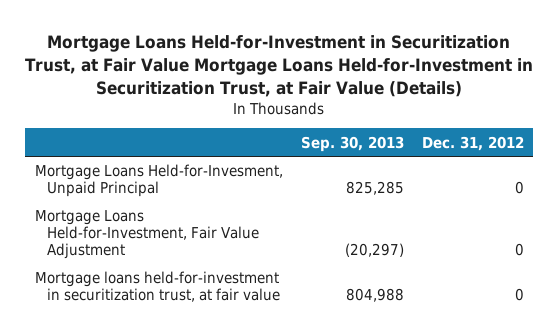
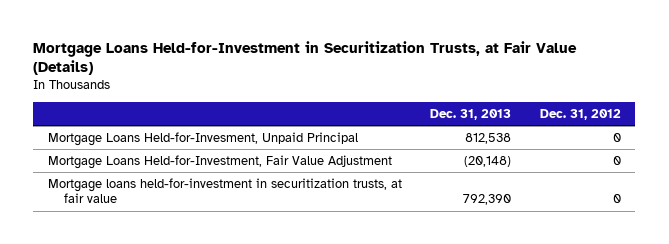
- Mortgage Loans Held-for-Investment in Securitization Trust, at Fair Value Mortgage Loans Held-for-Investment in Securitization Trust, at Fair Value (Details)
+ Mortgage Loans Held-for-Investment in Securitization Trusts, at Fair Value (Details)
- | Sep. 30, 2013 | Dec. 31, 2012
+ | Dec. 31, 2013 | Dec. 31, 2012
- Mortgage loans held-for-investment in securitization trust, at fair value | 804,988 | 0
+ Mortgage loans held-for-investment in securitization trusts, at fair value | 792,390 | 0

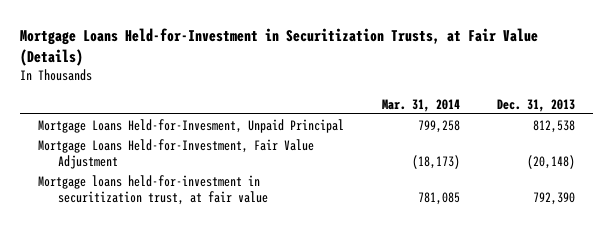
- | Dec. 31, 2013 | Dec. 31, 2012
+ | Mar. 31, 2014 | Dec. 31, 2013
- Mortgage loans held-for-investment in securitization trusts, at fair value | 792,390 | 0
+ Mortgage loans held-for-investment in securitization trust, at fair value | 781,085 | 792,390

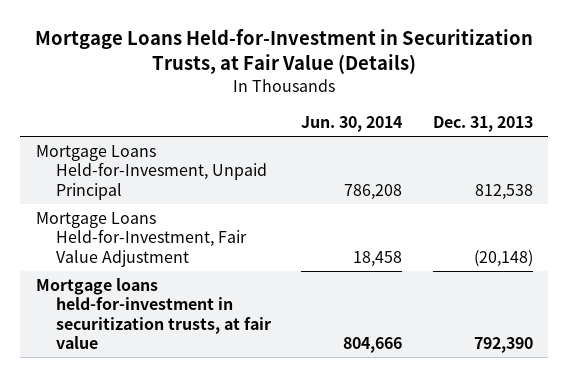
- | Mar. 31, 2014 | Dec. 31, 2013
+ | Jun. 30, 2014 | Dec. 31, 2013
- Mortgage loans held-for-investment in securitization trust, at fair value | 781,085 | 792,390
+ Mortgage loans held-for-investment in securitization trusts, at fair value | 804,666 | 792,390

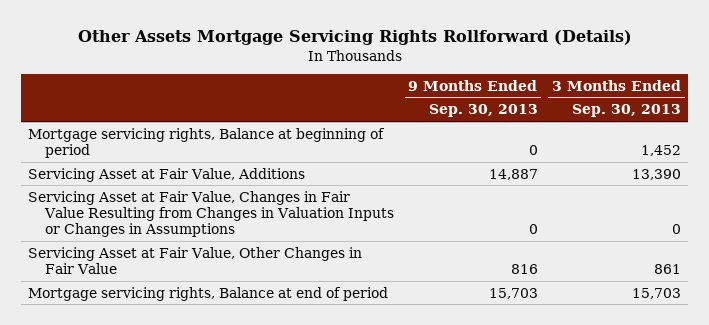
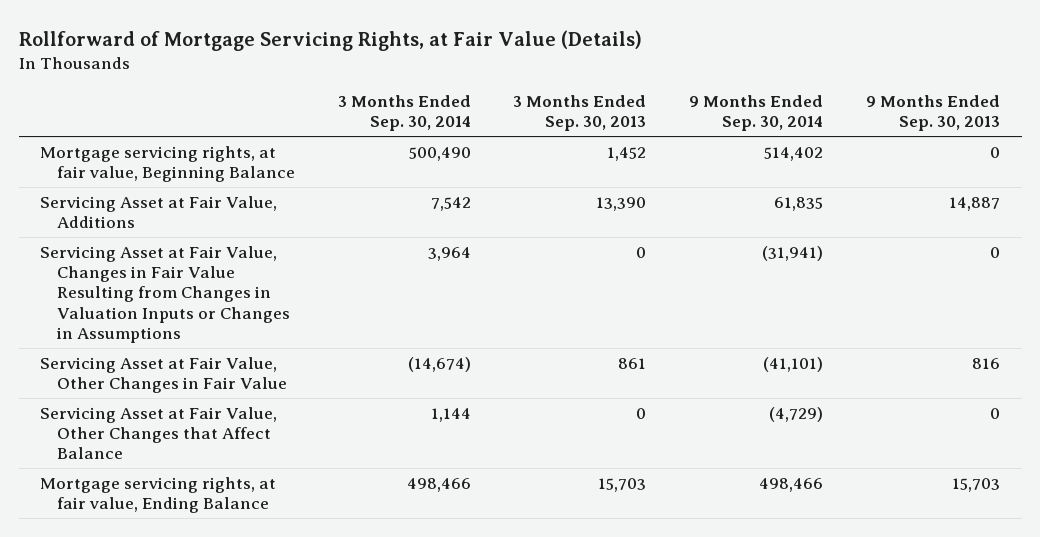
- Other Assets Mortgage Servicing Rights Rollforward (Details)
+ Rollforward of Mortgage Servicing Rights, at Fair Value (Details)
- | 9 Months Ended Sep. 30, 2013 | 3 Months Ended Sep. 30, 2013
+ | 3 Months Ended Sep. 30, 2014 | 3 Months Ended Sep. 30, 2013 | 9 Months Ended Sep. 30, 2014 | 9 Months Ended Sep. 30, 2013
- Mortgage servicing rights, Balance at beginning of period | 0 | 1,452
+ Mortgage servicing rights, at fair value, Beginning Balance | 500,490 | 1,452 | 514,402 | 0
- Mortgage servicing rights, Balance at end of period | 15,703 | 15,703
+ Servicing Asset at Fair Value, Other Changes that Affect Balance | 1,144 | 0 | (4,729) | 0
+ Mortgage servicing rights, at fair value, Ending Balance | 498,466 | 15,703 | 498,466 | 15,703

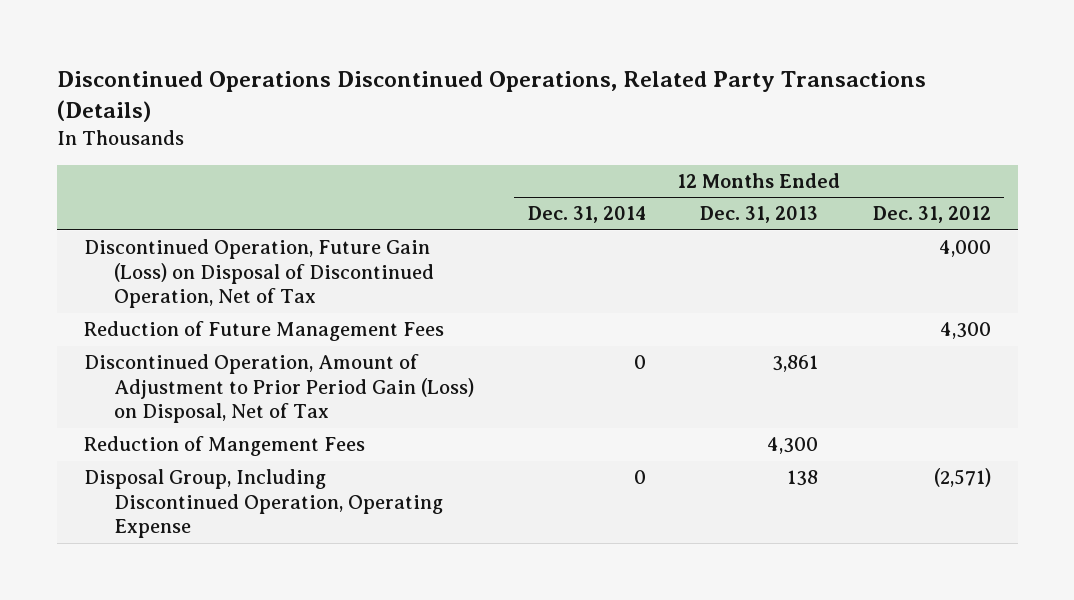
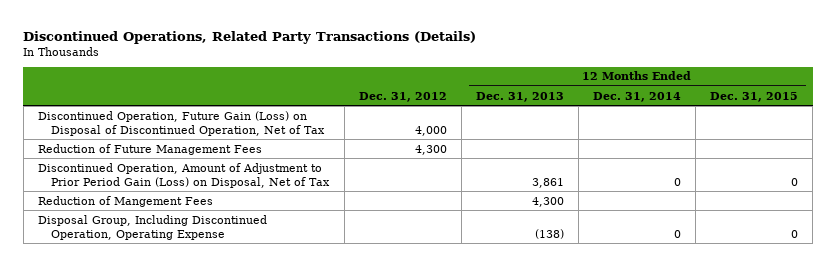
- Discontinued Operations Discontinued Operations, Related Party Transactions (Details)
+ Discontinued Operations, Related Party Transactions (Details)
- | 12 Months Ended Dec. 31, 2014 | 12 Months Ended Dec. 31, 2013 | 12 Months Ended Dec. 31, 2012
+ | Dec. 31, 2012 | 12 Months Ended Dec. 31, 2013 | 12 Months Ended Dec. 31, 2014 | 12 Months Ended Dec. 31, 2015
- Disposal Group, Including Discontinued Operation, Operating Expense | 0 | 138 | (2,571)
+ Disposal Group, Including Discontinued Operation, Operating Expense | | (138) | 0 | 0

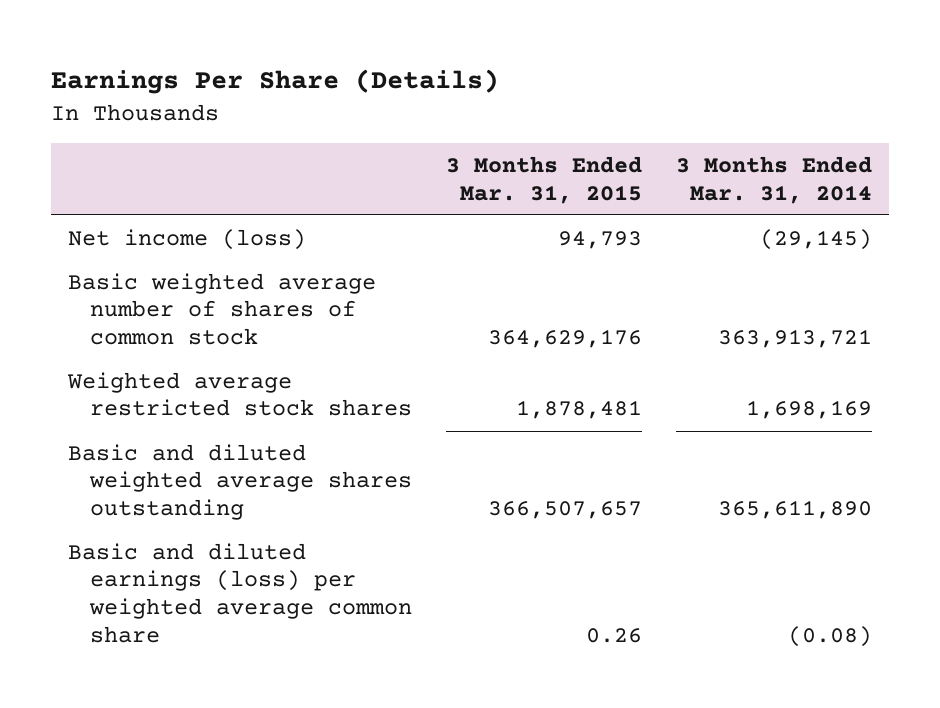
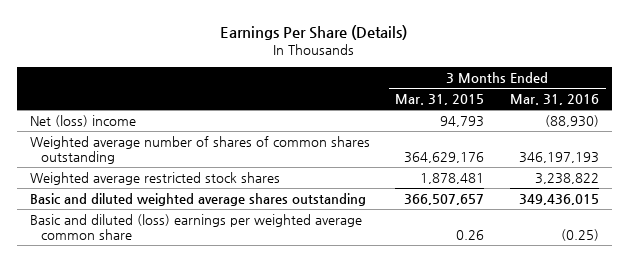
- | 3 Months Ended Mar. 31, 2015 | 3 Months Ended Mar. 31, 2014
+ | 3 Months Ended Mar. 31, 2015 | 3 Months Ended Mar. 31, 2016
- Net income (loss) | 94,793 | (29,145)
- Basic weighted average number of shares of common stock | 364,629,176 | 363,913,721
+ Net (loss) income | 94,793 | (88,930)
+ Weighted average number of shares of common shares outstanding | 364,629,176 | 346,197,193
- Basic and diluted earnings (loss) per weighted average common share | 0.26 | (0.08)
+ Basic and diluted (loss) earnings per weighted average common share | 0.26 | (0.25)

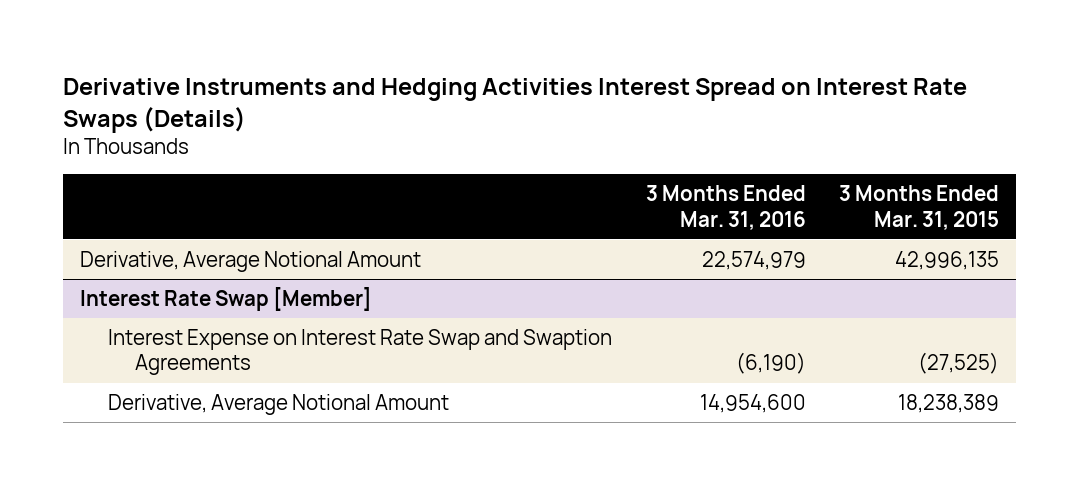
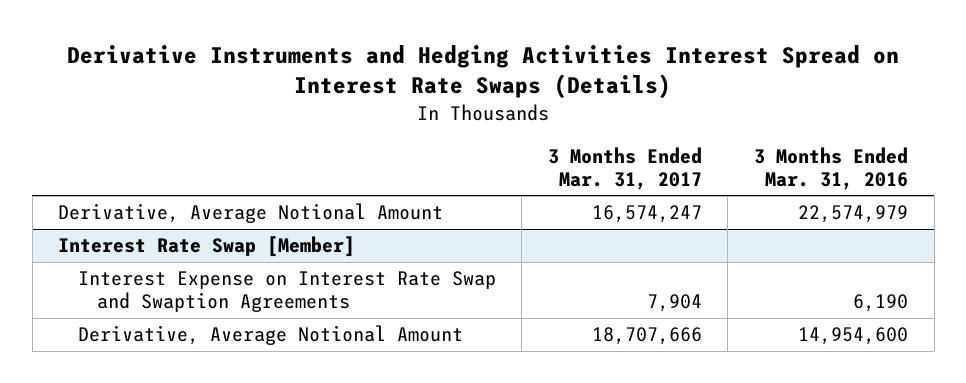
- | 3 Months Ended Mar. 31, 2016 | 3 Months Ended Mar. 31, 2015
+ | 3 Months Ended Mar. 31, 2017 | 3 Months Ended Mar. 31, 2016
@ Interest Rate Swap [Member]
- Interest Expense on Interest Rate Swap and Swaption Agreements | (6,190) | (27,525)
+ Interest Expense on Interest Rate Swap and Swaption Agreements | 7,904 | 6,190

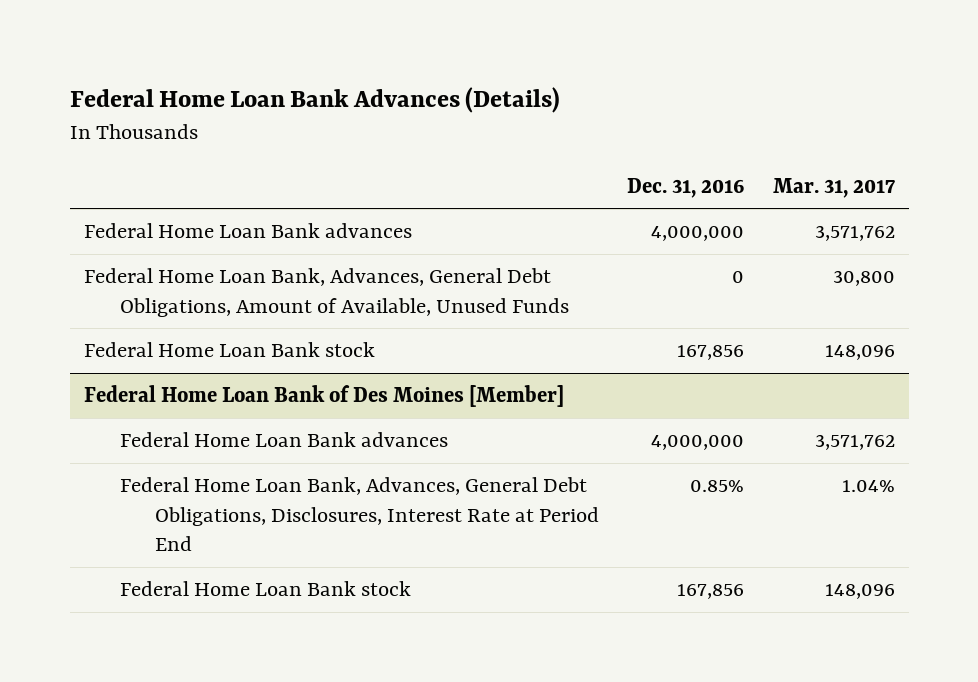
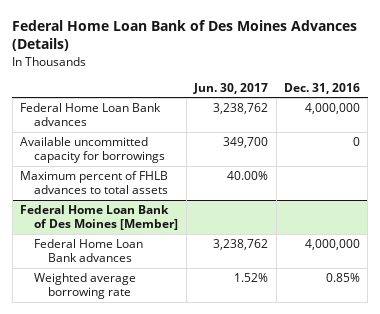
- Federal Home Loan Bank Advances (Details)
+ Federal Home Loan Bank of Des Moines Advances (Details)
- | Dec. 31, 2016 | Mar. 31, 2017
+ | Jun. 30, 2017 | Dec. 31, 2016
- Federal Home Loan Bank, Advances, General Debt Obligations, Amount of Available, Unused Funds | 0 | 30,800
- Federal Home Loan Bank stock | 167,856 | 148,096
+ Available uncommitted capacity for borrowings | 349,700 | 0
+ Maximum percent of FHLB advances to total assets | 40.00% |
@ Federal Home Loan Bank of Des Moines [Member]
- Federal Home Loan Bank, Advances, General Debt Obligations, Disclosures, Interest Rate at Period End | 0.85% | 1.04%
- Federal Home Loan Bank stock | 167,856 | 148,096
+ Weighted average borrowing rate | 1.52% | 0.85%

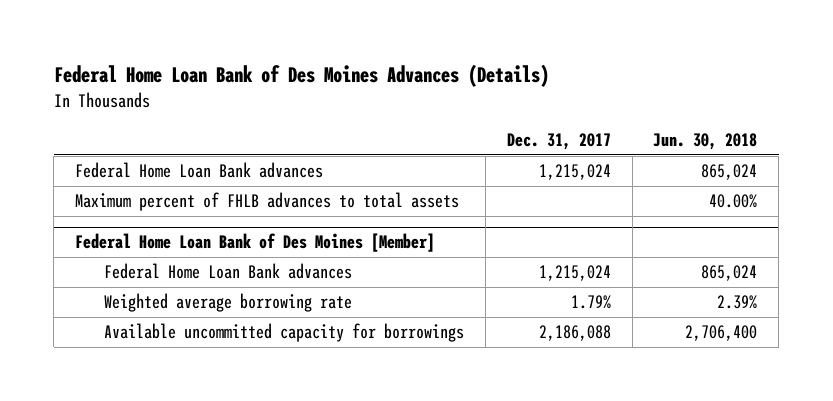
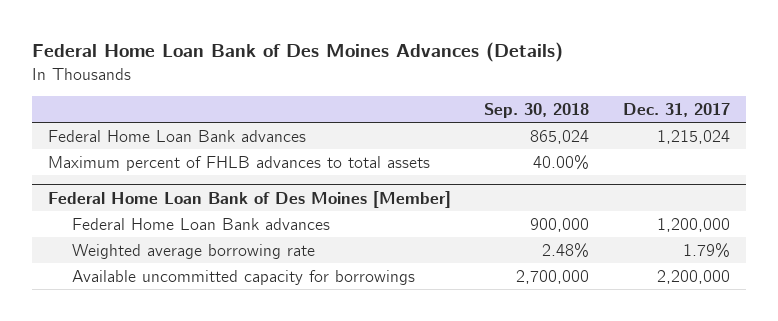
- | Dec. 31, 2017 | Jun. 30, 2018
+ | Sep. 30, 2018 | Dec. 31, 2017
@ Federal Home Loan Bank of Des Moines [Member]
- Federal Home Loan Bank advances | 1,215,024 | 865,024
+ Federal Home Loan Bank advances | 900,000 | 1,200,000
- Available uncommitted capacity for borrowings | 2,186,088 | 2,706,400
+ Available uncommitted capacity for borrowings | 2,700,000 | 2,200,000

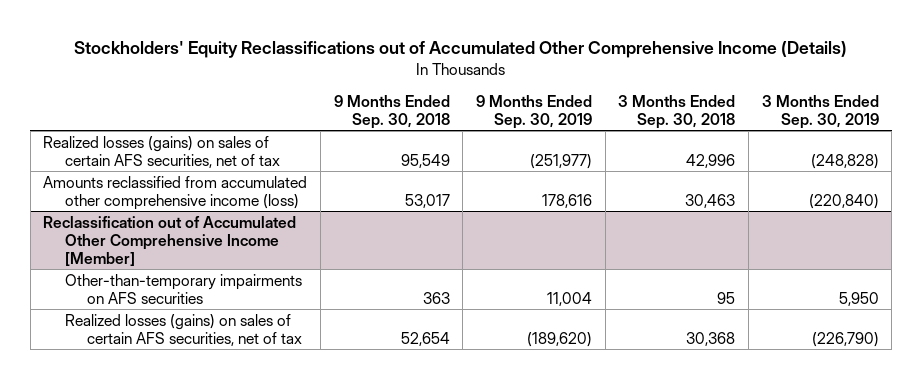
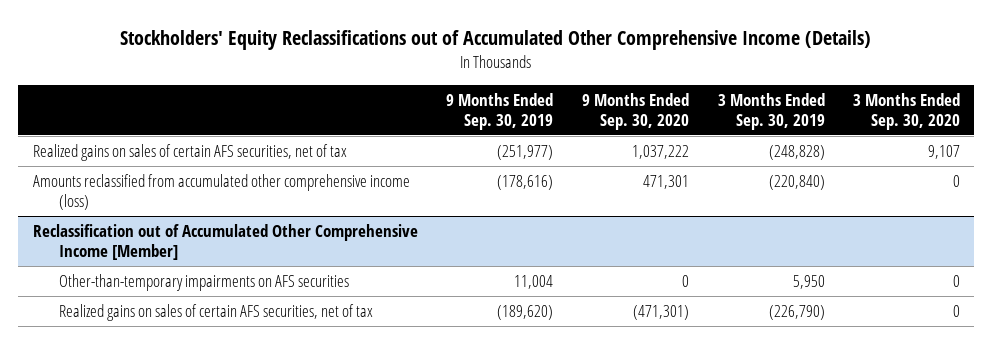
- | 9 Months Ended Sep. 30, 2018 | 9 Months Ended Sep. 30, 2019 | 3 Months Ended Sep. 30, 2018 | 3 Months Ended Sep. 30, 2019
+ | 9 Months Ended Sep. 30, 2019 | 9 Months Ended Sep. 30, 2020 | 3 Months Ended Sep. 30, 2019 | 3 Months Ended Sep. 30, 2020
- Realized losses (gains) on sales of certain AFS securities, net of tax | 95,549 | (251,977) | 42,996 | (248,828)
- Amounts reclassified from accumulated other comprehensive income (loss) | 53,017 | 178,616 | 30,463 | (220,840)
+ Realized gains on sales of certain AFS securities, net of tax | (251,977) | 1,037,222 | (248,828) | 9,107
+ Amounts reclassified from accumulated other comprehensive income (loss) | (178,616) | 471,301 | (220,840) | 0
@ Reclassification out of Accumulated Other Comprehensive Income [Member]
- Realized losses (gains) on sales of certain AFS securities, net of tax | 52,654 | (189,620) | 30,368 | (226,790)
+ Realized gains on sales of certain AFS securities, net of tax | (189,620) | (471,301) | (226,790) | 0

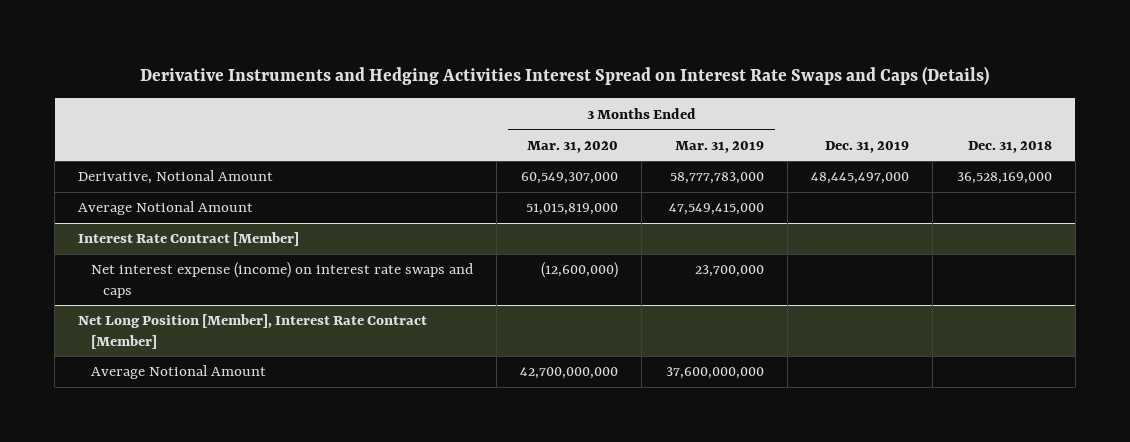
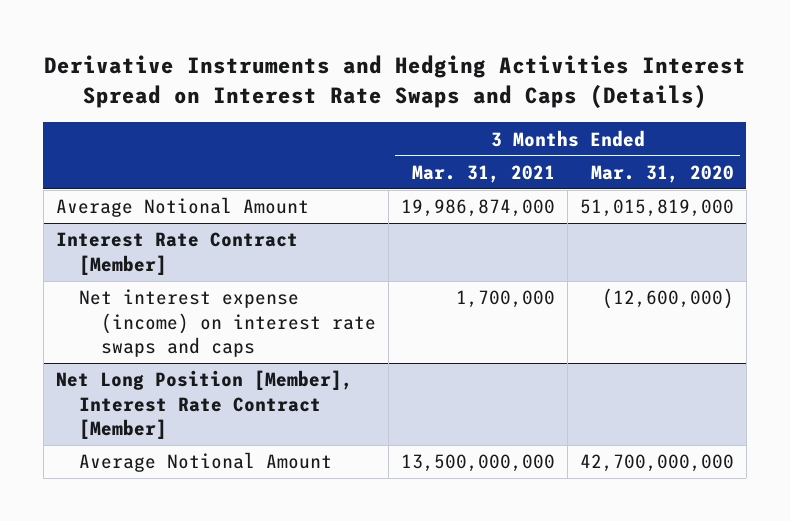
- | 3 Months Ended Mar. 31, 2020 | 3 Months Ended Mar. 31, 2019 | Dec. 31, 2019 | Dec. 31, 2018
+ | 3 Months Ended Mar. 31, 2021 | 3 Months Ended Mar. 31, 2020
- Derivative, Notional Amount | 60,549,307,000 | 58,777,783,000 | 48,445,497,000 | 36,528,169,000

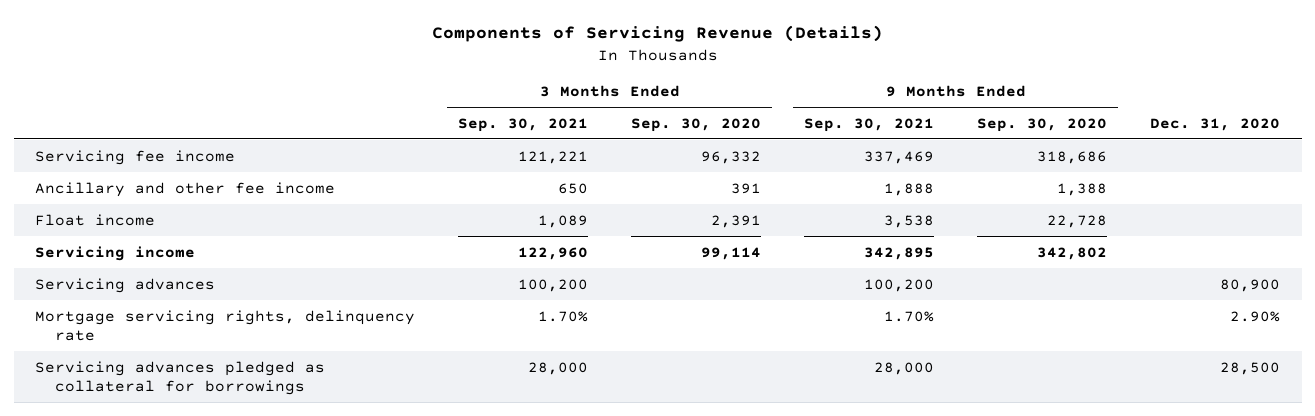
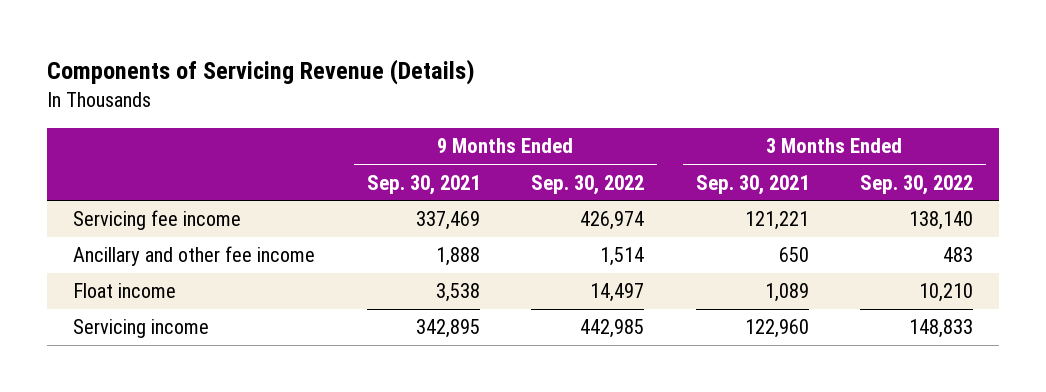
- | 3 Months Ended Sep. 30, 2021 | 3 Months Ended Sep. 30, 2020 | 9 Months Ended Sep. 30, 2021 | 9 Months Ended Sep. 30, 2020 | Dec. 31, 2020
+ | 9 Months Ended Sep. 30, 2021 | 9 Months Ended Sep. 30, 2022 | 3 Months Ended Sep. 30, 2021 | 3 Months Ended Sep. 30, 2022
- Servicing advances | 100,200 | | 100,200 | | 80,900
- Mortgage servicing rights, delinquency rate | 1.70% | | 1.70% | | 2.90%
- Servicing advances pledged as collateral for borrowings | 28,000 | | 28,000 | | 28,500

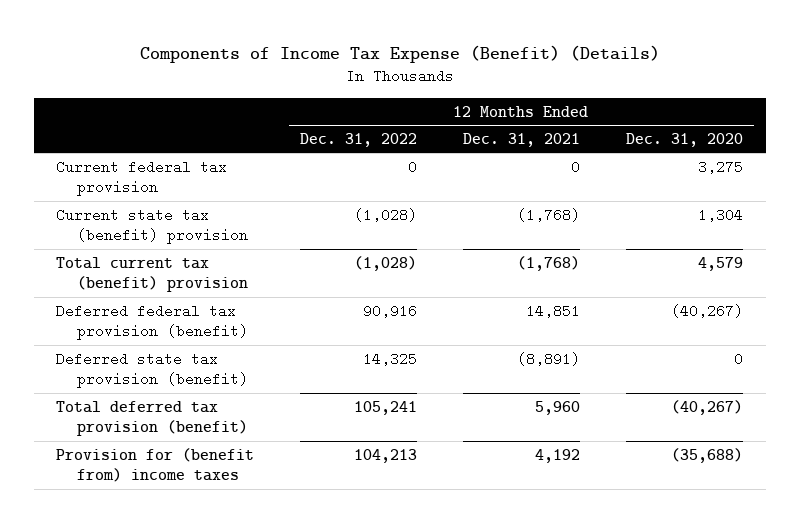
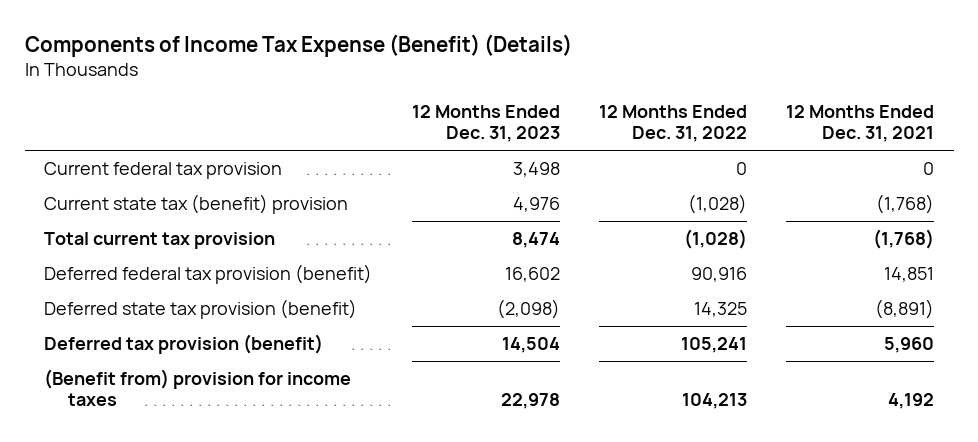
- | 12 Months Ended Dec. 31, 2022 | 12 Months Ended Dec. 31, 2021 | 12 Months Ended Dec. 31, 2020
+ | 12 Months Ended Dec. 31, 2023 | 12 Months Ended Dec. 31, 2022 | 12 Months Ended Dec. 31, 2021
- Total current tax (benefit) provision | (1,028) | (1,768) | 4,579
+ Total current tax provision | 8,474 | (1,028) | (1,768)
- Total deferred tax provision (benefit) | 105,241 | 5,960 | (40,267)
- Provision for (benefit from) income taxes | 104,213 | 4,192 | (35,688)
+ Deferred tax provision (benefit) | 14,504 | 105,241 | 5,960
+ (Benefit from) provision for income taxes | 22,978 | 104,213 | 4,192

